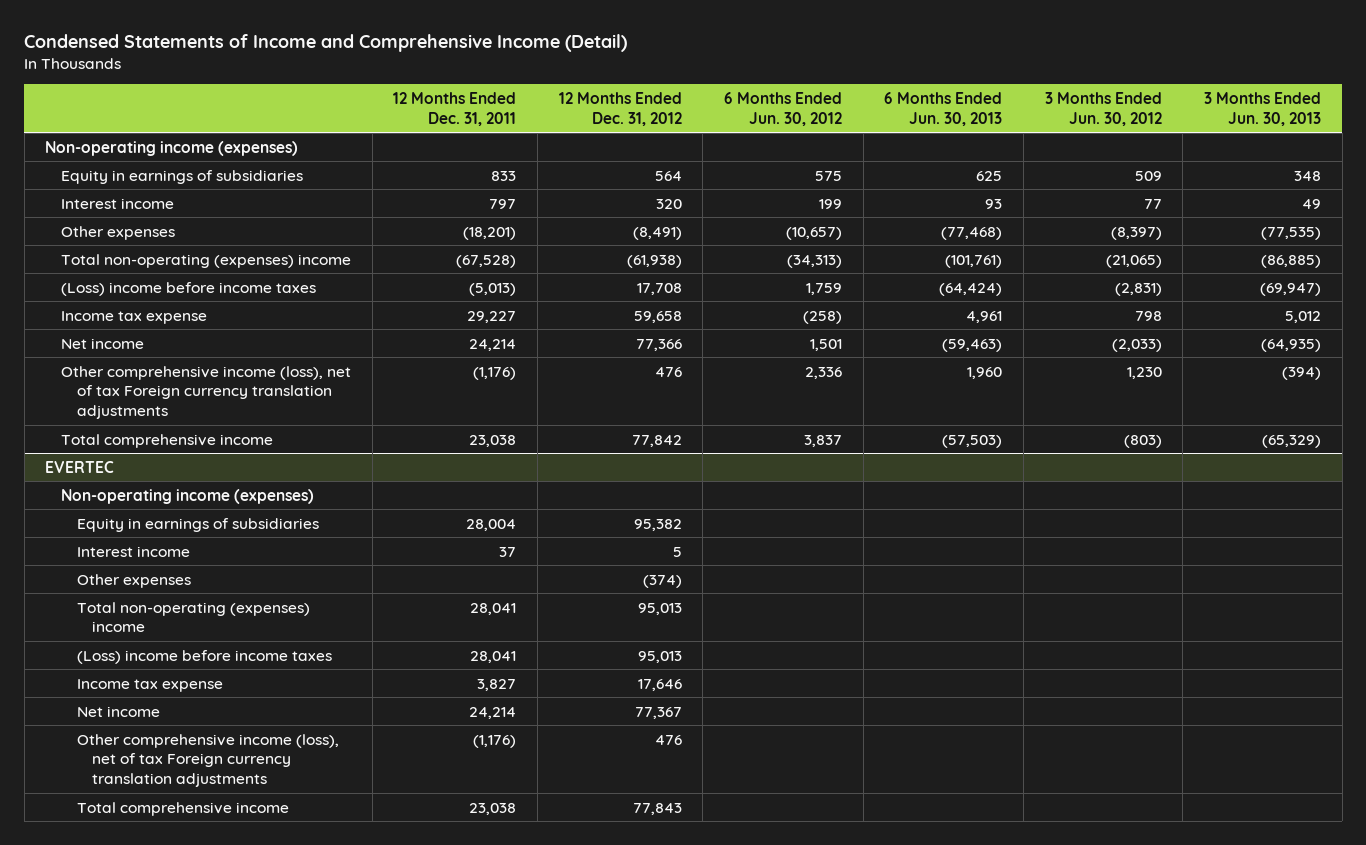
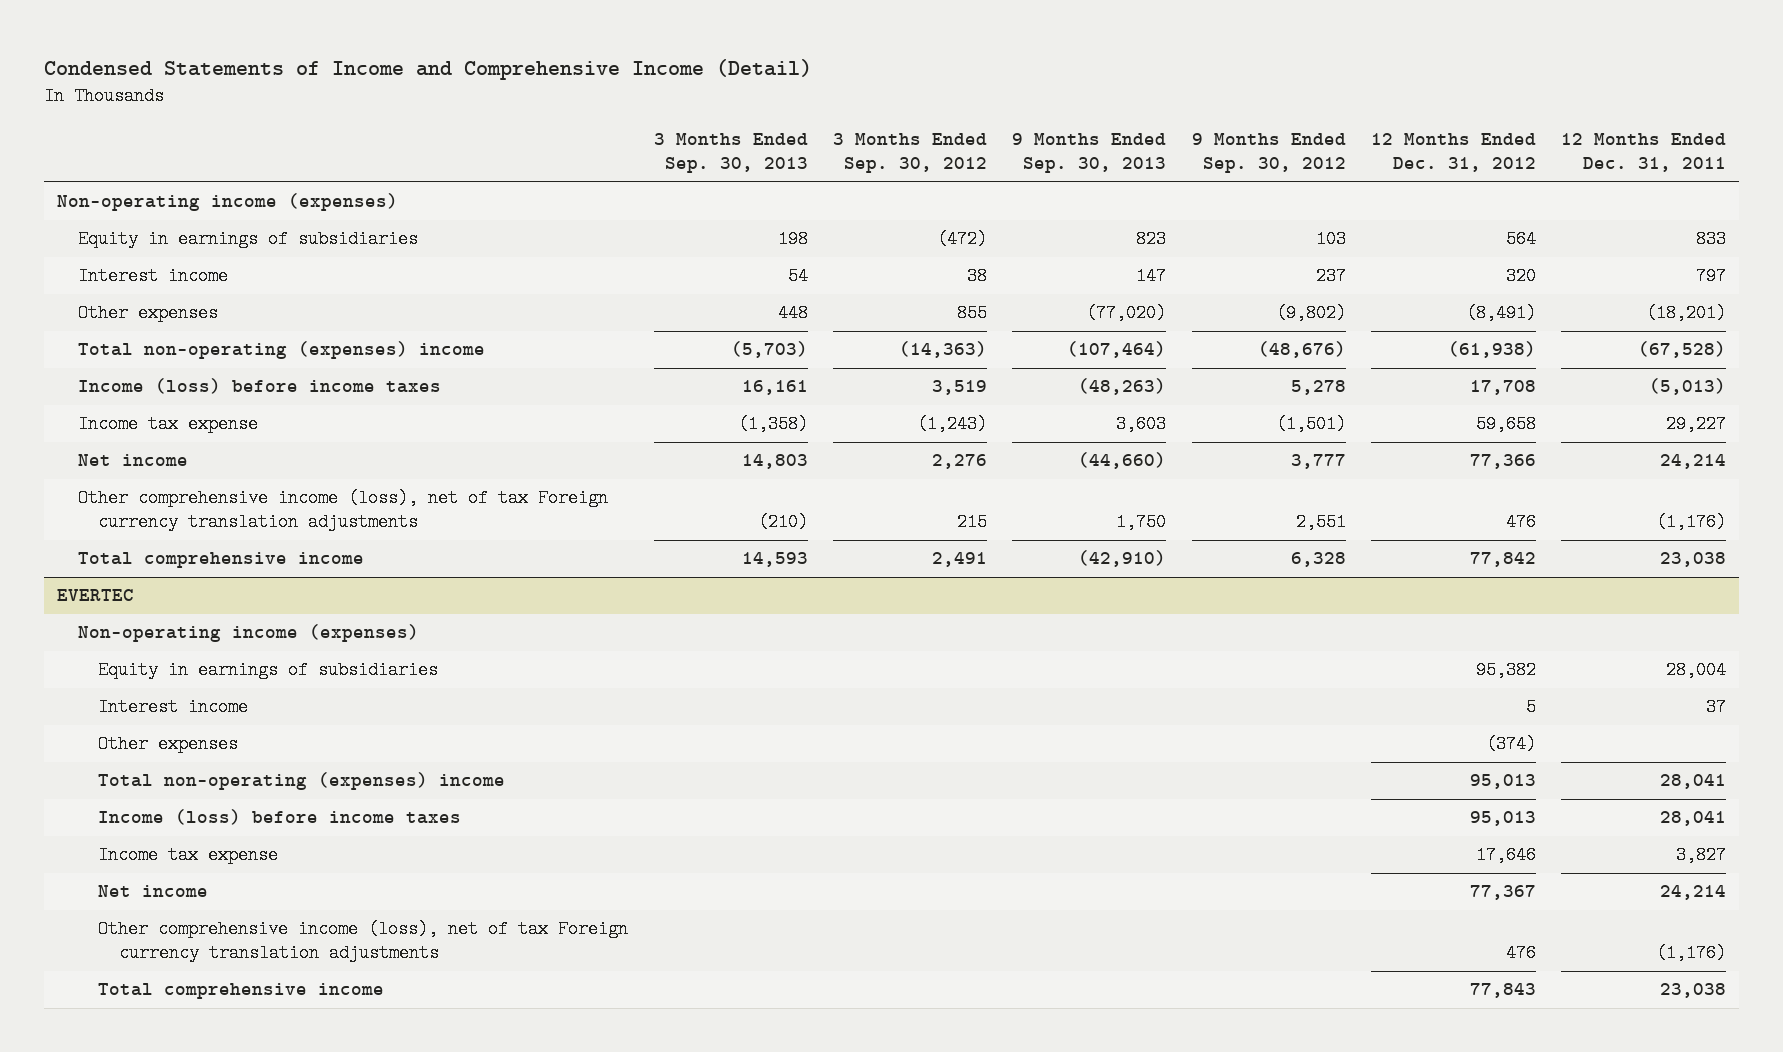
- | 12 Months Ended Dec. 31, 2011 | 12 Months Ended Dec. 31, 2012 | 6 Months Ended Jun. 30, 2012 | 6 Months Ended Jun. 30, 2013 | 3 Months Ended Jun. 30, 2012 | 3 Months Ended Jun. 30, 2013
+ | 3 Months Ended Sep. 30, 2013 | 3 Months Ended Sep. 30, 2012 | 9 Months Ended Sep. 30, 2013 | 9 Months Ended Sep. 30, 2012 | 12 Months Ended Dec. 31, 2012 | 12 Months Ended Dec. 31, 2011
- (Loss) income before income taxes | (5,013) | 17,708 | 1,759 | (64,424) | (2,831) | (69,947)
+ Income (loss) before income taxes | 16,161 | 3,519 | (48,263) | 5,278 | 17,708 | (5,013)
@ EVERTEC
- (Loss) income before income taxes | 28,041 | 95,013 | | | |
+ Income (loss) before income taxes | | | | | 95,013 | 28,041

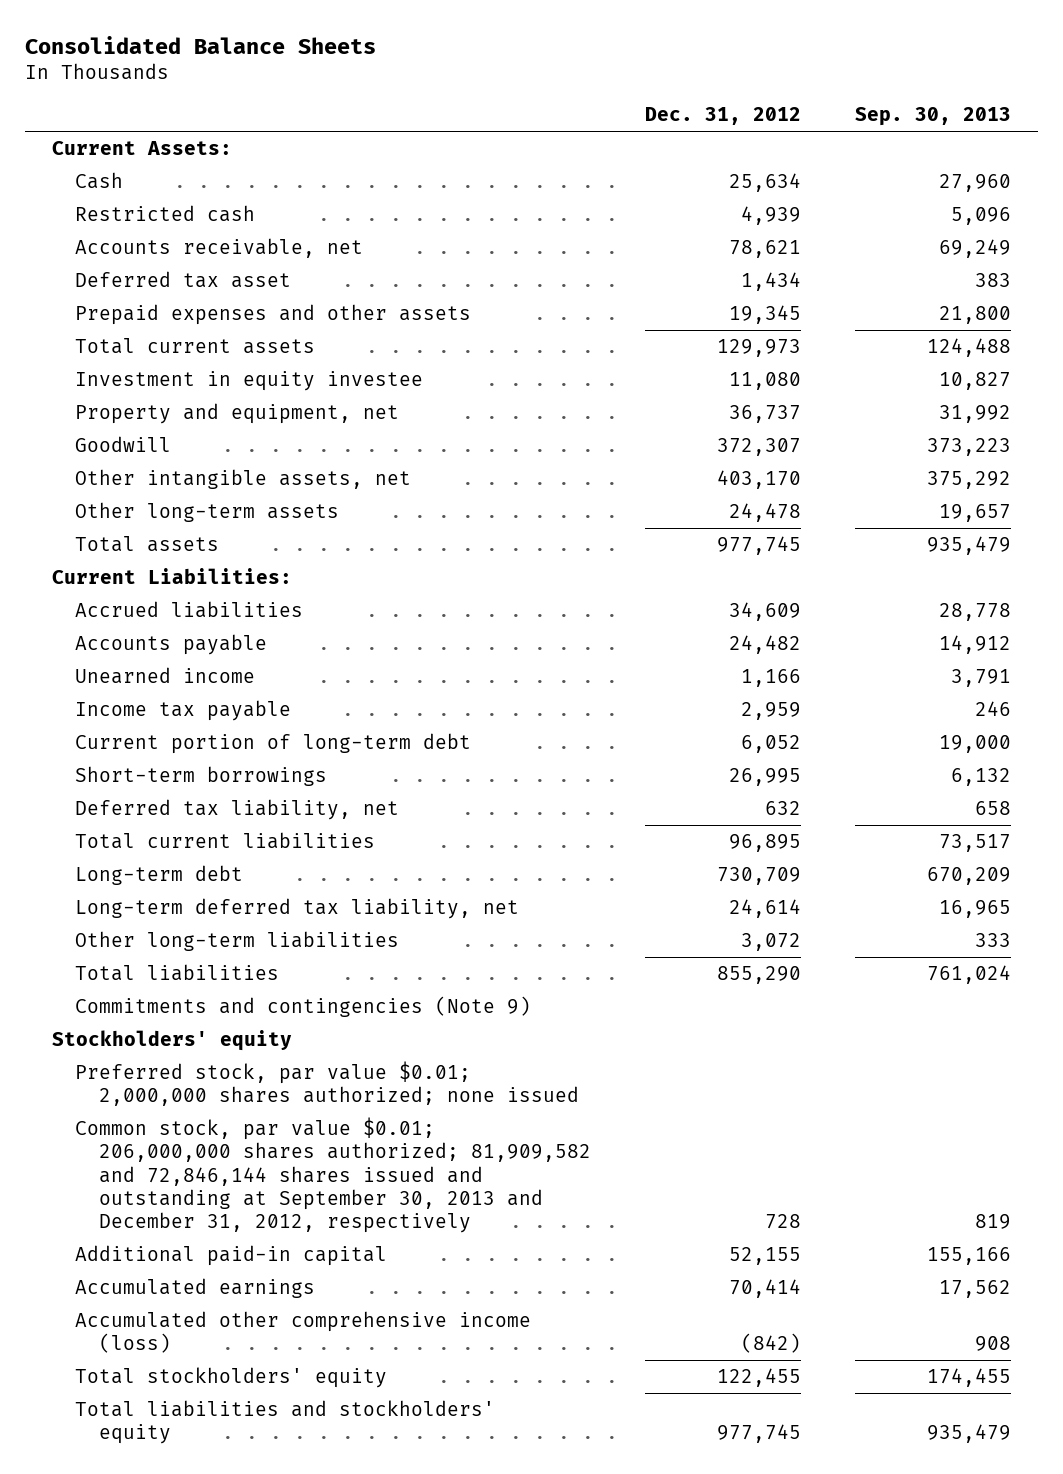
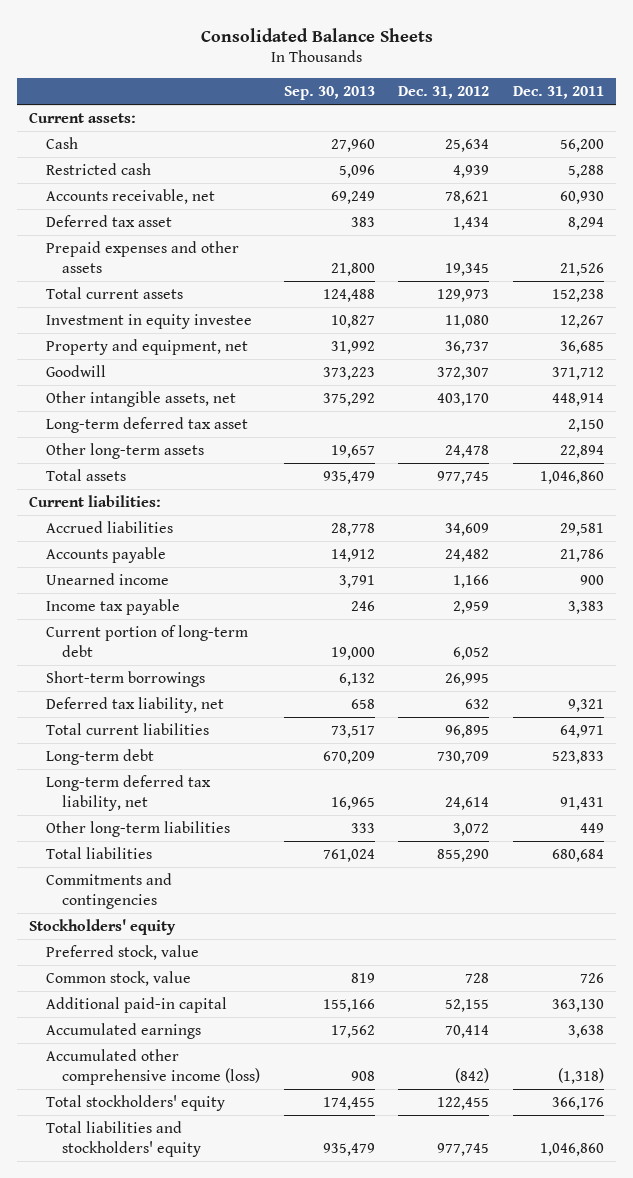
- | Dec. 31, 2012 | Sep. 30, 2013
+ | Sep. 30, 2013 | Dec. 31, 2012 | Dec. 31, 2011
- Current Assets:
+ Current assets:
+ Long-term deferred tax asset | | | 2,150
- Current Liabilities:
+ Current liabilities:
- Commitments and contingencies (Note 9)
+ Commitments and contingencies
- Preferred stock, par value $0.01; 2,000,000 shares authorized; none issued
- Common stock, par value $0.01; 206,000,000 shares authorized; 81,909,582 and 72,846,144 shares issued and outstanding at September 30, 2013 and December 31, 2012, respectively | 728 | 819
+ Preferred stock, value
+ Common stock, value | 819 | 728 | 726

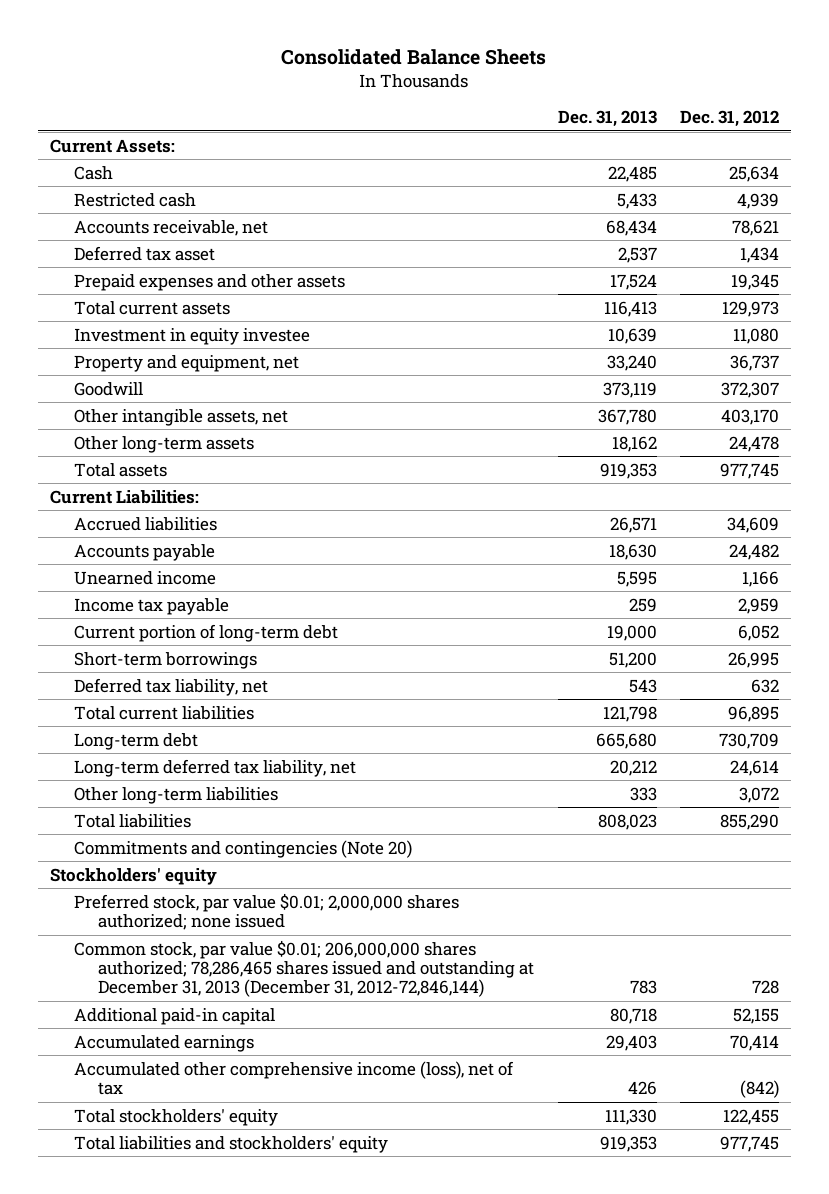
- | Sep. 30, 2013 | Dec. 31, 2012 | Dec. 31, 2011
+ | Dec. 31, 2013 | Dec. 31, 2012
- Current assets:
+ Current Assets:
- Long-term deferred tax asset | | | 2,150
- Current liabilities:
+ Current Liabilities:
- Commitments and contingencies
+ Commitments and contingencies (Note 20)
- Preferred stock, value
- Common stock, value | 819 | 728 | 726
+ Preferred stock, par value $0.01; 2,000,000 shares authorized; none issued
+ Common stock, par value $0.01; 206,000,000 shares authorized; 78,286,465 shares issued and outstanding at December 31, 2013 (December 31, 2012-72,846,144) | 783 | 728
- Accumulated other comprehensive income (loss) | 908 | (842) | (1,318)
+ Accumulated other comprehensive income (loss), net of tax | 426 | (842)

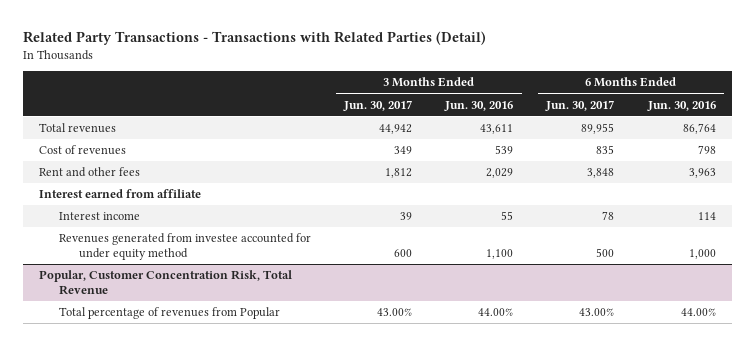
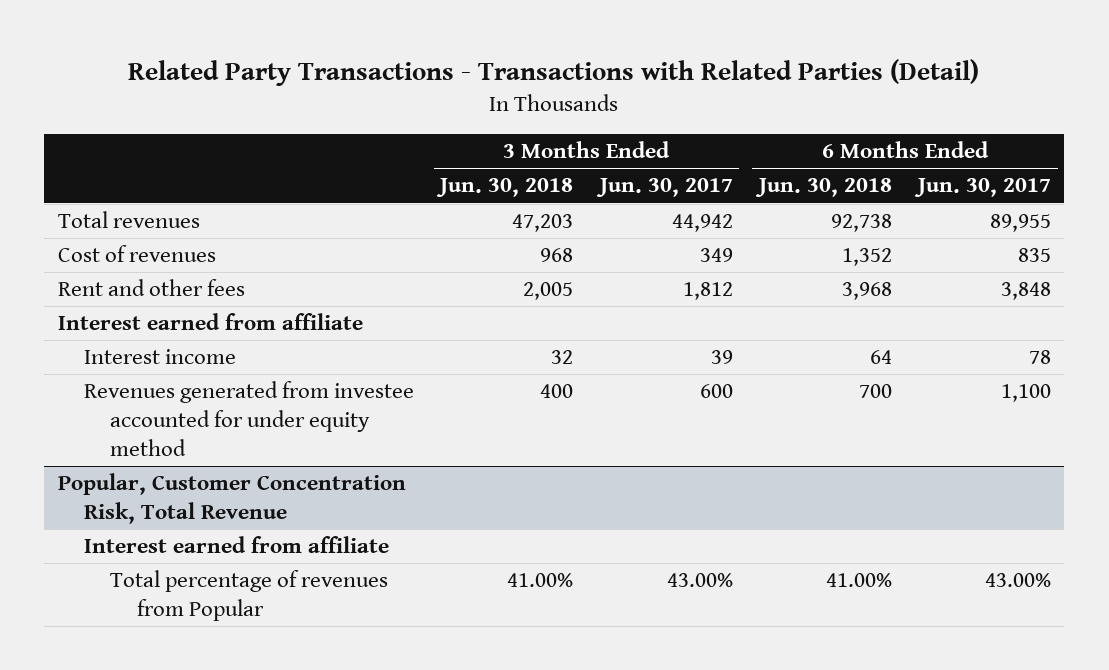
- | 3 Months Ended Jun. 30, 2017 | 3 Months Ended Jun. 30, 2016 | 6 Months Ended Jun. 30, 2017 | 6 Months Ended Jun. 30, 2016
+ | 3 Months Ended Jun. 30, 2018 | 3 Months Ended Jun. 30, 2017 | 6 Months Ended Jun. 30, 2018 | 6 Months Ended Jun. 30, 2017
- Revenues generated from investee accounted for under equity method | 600 | 1,100 | 500 | 1,000
+ Revenues generated from investee accounted for under equity method | 400 | 600 | 700 | 1,100
@ Popular, Customer Concentration Risk, Total Revenue
+ Interest earned from affiliate

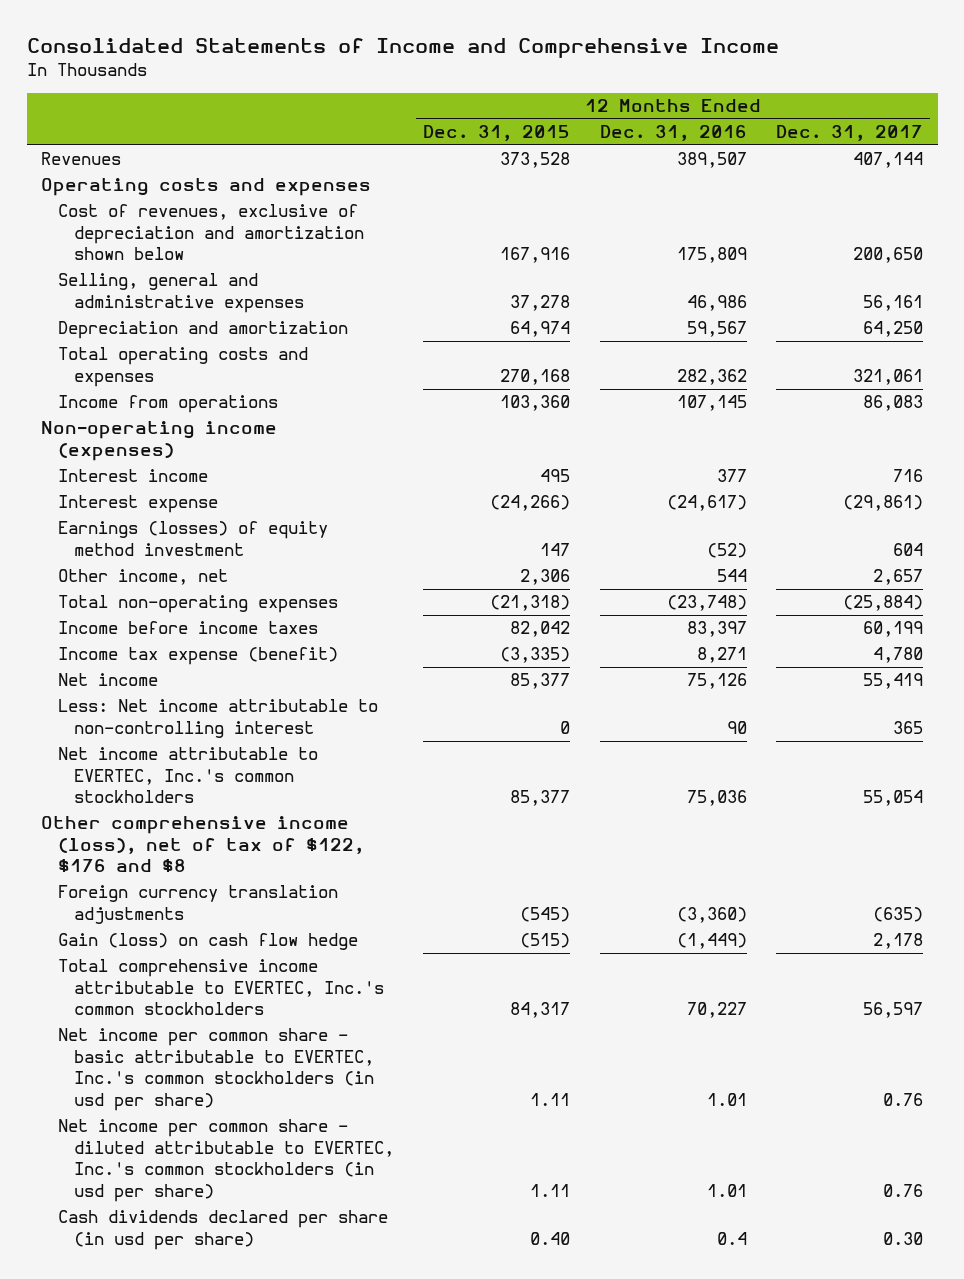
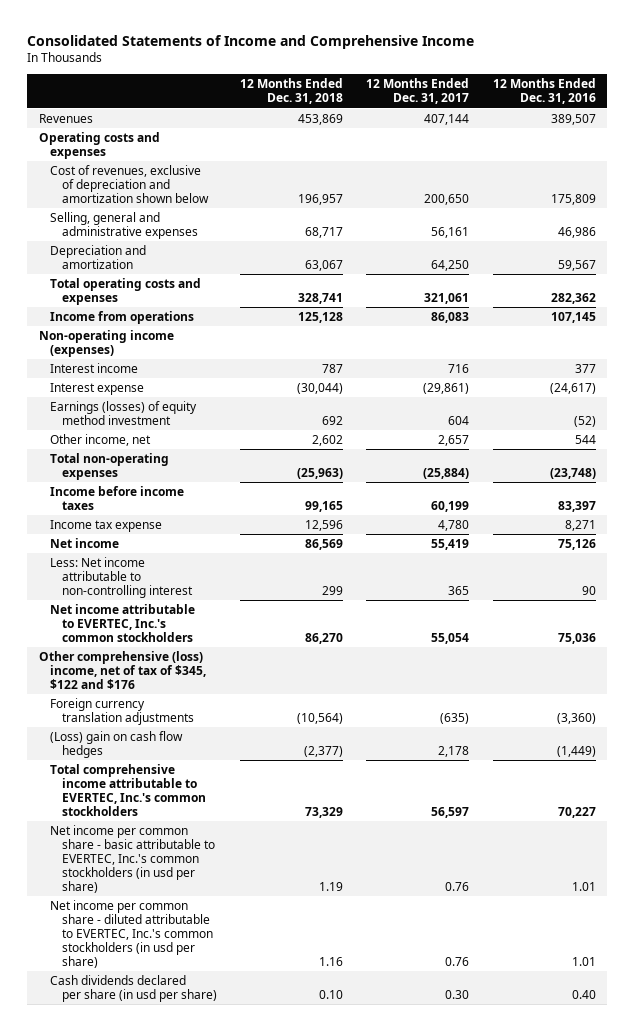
- | 12 Months Ended Dec. 31, 2015 | 12 Months Ended Dec. 31, 2016 | 12 Months Ended Dec. 31, 2017
+ | 12 Months Ended Dec. 31, 2018 | 12 Months Ended Dec. 31, 2017 | 12 Months Ended Dec. 31, 2016
- Income tax expense (benefit) | (3,335) | 8,271 | 4,780
+ Income tax expense | 12,596 | 4,780 | 8,271
- Other comprehensive income (loss), net of tax of $122, $176 and $8
+ Other comprehensive (loss) income, net of tax of $345, $122 and $176
- Gain (loss) on cash flow hedge | (515) | (1,449) | 2,178
+ (Loss) gain on cash flow hedges | (2,377) | 2,178 | (1,449)
- Cash dividends declared per share (in usd per share) | 0.40 | 0.4 | 0.30
+ Cash dividends declared per share (in usd per share) | 0.10 | 0.30 | 0.40

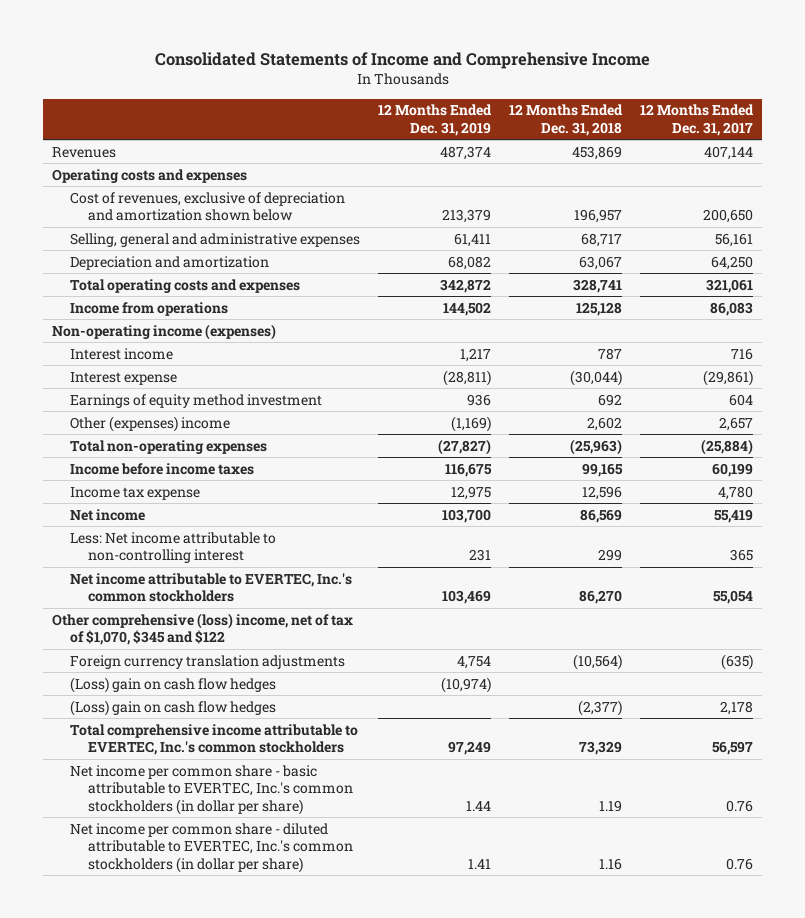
- | 12 Months Ended Dec. 31, 2018 | 12 Months Ended Dec. 31, 2017 | 12 Months Ended Dec. 31, 2016
+ | 12 Months Ended Dec. 31, 2019 | 12 Months Ended Dec. 31, 2018 | 12 Months Ended Dec. 31, 2017
- Earnings (losses) of equity method investment | 692 | 604 | (52)
- Other income, net | 2,602 | 2,657 | 544
+ Earnings of equity method investment | 936 | 692 | 604
+ Other (expenses) income | (1,169) | 2,602 | 2,657
- Other comprehensive (loss) income, net of tax of $345, $122 and $176
+ Other comprehensive (loss) income, net of tax of $1,070, $345 and $122
+ (Loss) gain on cash flow hedges | (10,974) | |
- Net income per common share - basic attributable to EVERTEC, Inc.'s common stockholders (in usd per share) | 1.19 | 0.76 | 1.01
- Net income per common share - diluted attributable to EVERTEC, Inc.'s common stockholders (in usd per share) | 1.16 | 0.76 | 1.01
- Cash dividends declared per share (in usd per share) | 0.10 | 0.30 | 0.40
+ Net income per common share - basic attributable to EVERTEC, Inc.'s common stockholders (in dollar per share) | 1.44 | 1.19 | 0.76
+ Net income per common share - diluted attributable to EVERTEC, Inc.'s common stockholders (in dollar per share) | 1.41 | 1.16 | 0.76

